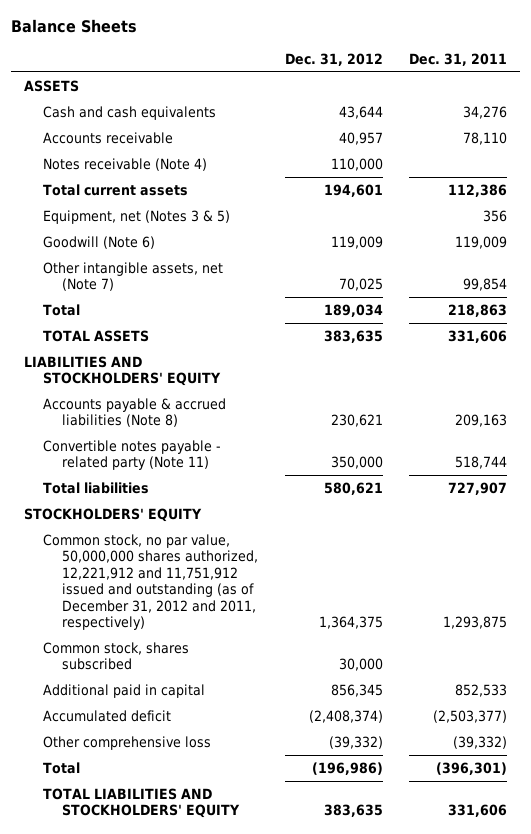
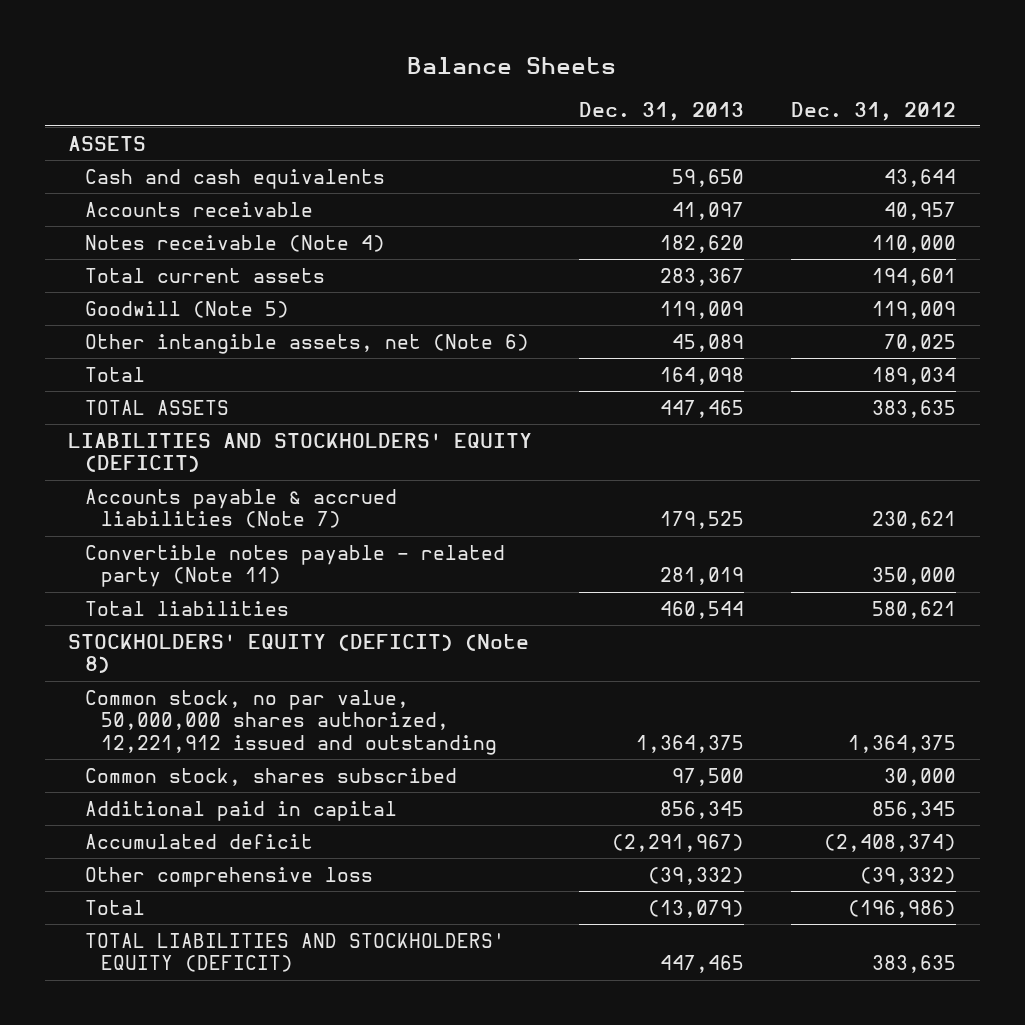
- | Dec. 31, 2012 | Dec. 31, 2011
+ | Dec. 31, 2013 | Dec. 31, 2012
- Equipment, net (Notes 3 & 5) | | 356
- Goodwill (Note 6) | 119,009 | 119,009
- Other intangible assets, net (Note 7) | 70,025 | 99,854
+ Goodwill (Note 5) | 119,009 | 119,009
+ Other intangible assets, net (Note 6) | 45,089 | 70,025
- LIABILITIES AND STOCKHOLDERS' EQUITY
- Accounts payable & accrued liabilities (Note 8) | 230,621 | 209,163
+ LIABILITIES AND STOCKHOLDERS' EQUITY (DEFICIT)
+ Accounts payable & accrued liabilities (Note 7) | 179,525 | 230,621
- STOCKHOLDERS' EQUITY
- Common stock, no par value, 50,000,000 shares authorized, 12,221,912 and 11,751,912 issued and outstanding (as of December 31, 2012 and 2011, respectively) | 1,364,375 | 1,293,875
+ STOCKHOLDERS' EQUITY (DEFICIT) (Note 8)
+ Common stock, no par value, 50,000,000 shares authorized, 12,221,912 issued and outstanding | 1,364,375 | 1,364,375
- TOTAL LIABILITIES AND STOCKHOLDERS' EQUITY | 383,635 | 331,606
+ TOTAL LIABILITIES AND STOCKHOLDERS' EQUITY (DEFICIT) | 447,465 | 383,635

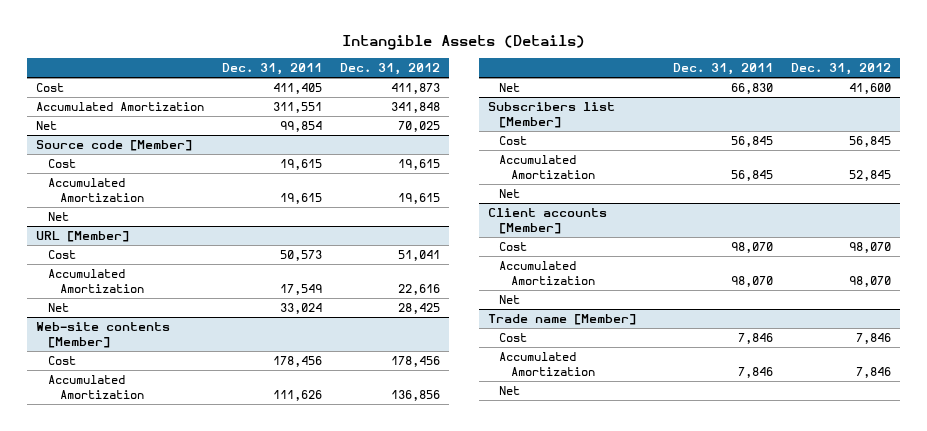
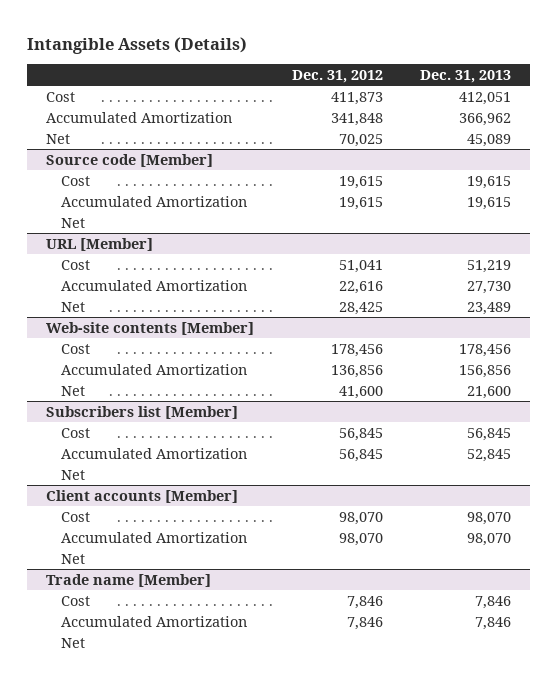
- | Dec. 31, 2011 | Dec. 31, 2012
+ | Dec. 31, 2012 | Dec. 31, 2013
@ Subscribers list [Member]
- Accumulated Amortization | 56,845 | 52,845
+ Accumulated Amortization | 56,845 | 52,845

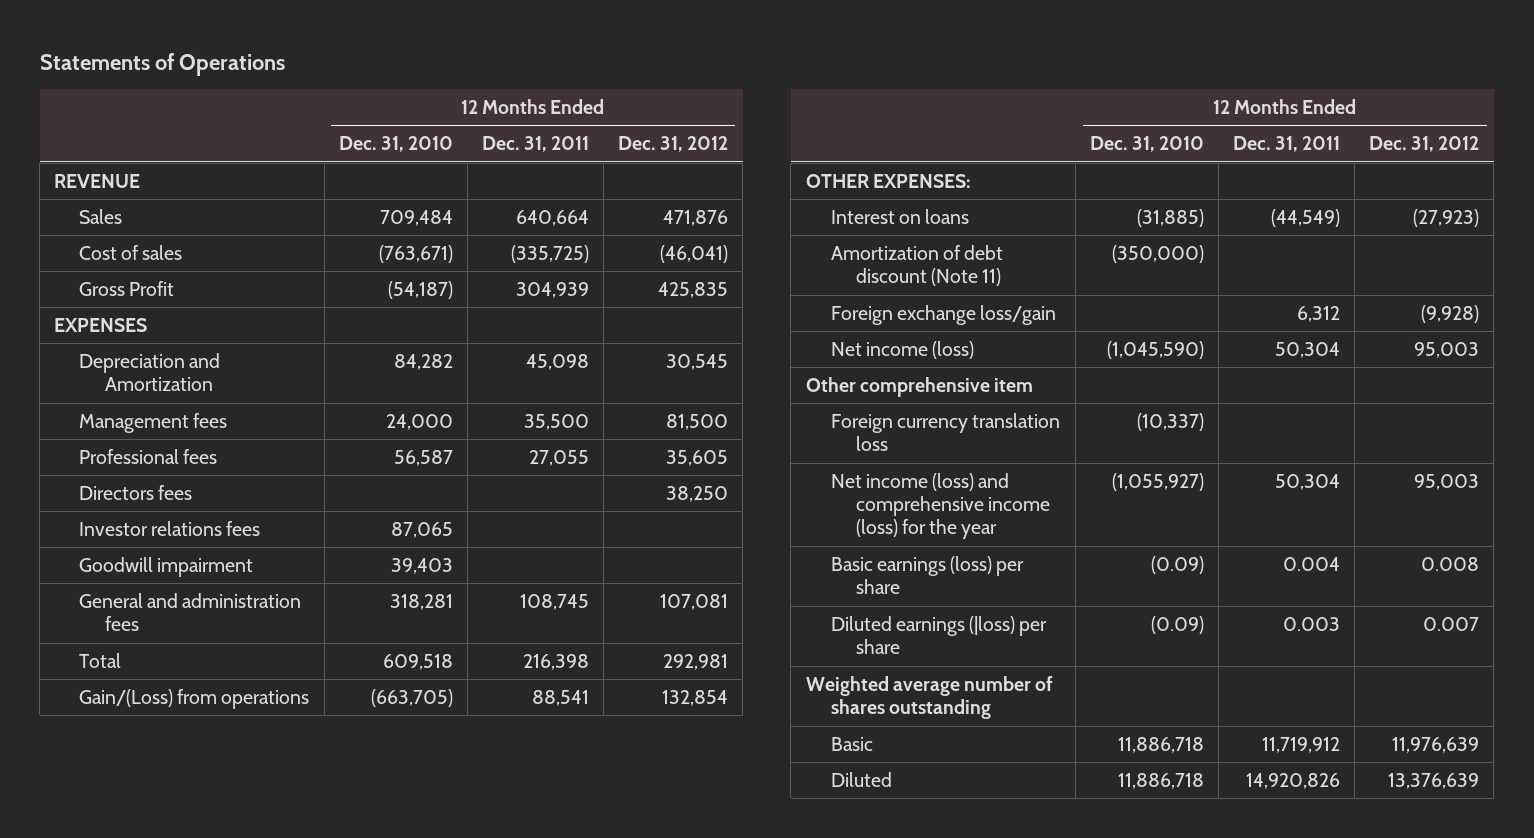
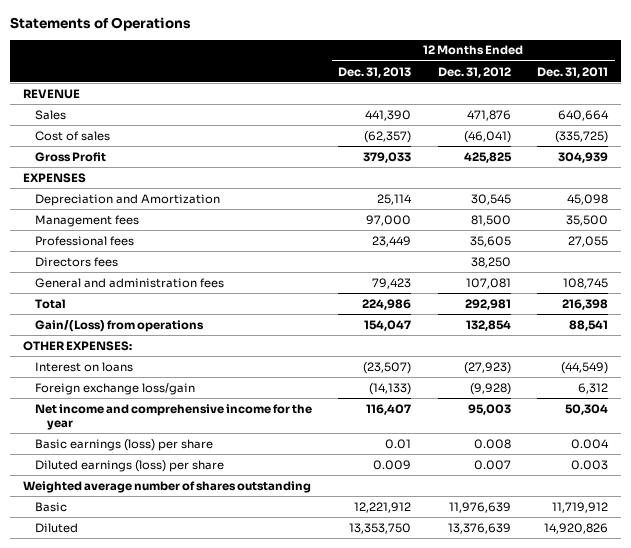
- | 12 Months Ended Dec. 31, 2010 | 12 Months Ended Dec. 31, 2011 | 12 Months Ended Dec. 31, 2012
+ | 12 Months Ended Dec. 31, 2013 | 12 Months Ended Dec. 31, 2012 | 12 Months Ended Dec. 31, 2011
- Gross Profit | (54,187) | 304,939 | 425,835
+ Gross Profit | 379,033 | 425,825 | 304,939
- Investor relations fees | 87,065 | |
- Goodwill impairment | 39,403 | |
- Amortization of debt discount (Note 11) | (350,000) | |
- Net income (loss) | (1,045,590) | 50,304 | 95,003
- Other comprehensive item
- Foreign currency translation loss | (10,337) | |
- Net income (loss) and comprehensive income (loss) for the year | (1,055,927) | 50,304 | 95,003
+ Net income and comprehensive income for the year | 116,407 | 95,003 | 50,304
- Diluted earnings (|loss) per share | (0.09) | 0.003 | 0.007
+ Diluted earnings (loss) per share | 0.009 | 0.007 | 0.003

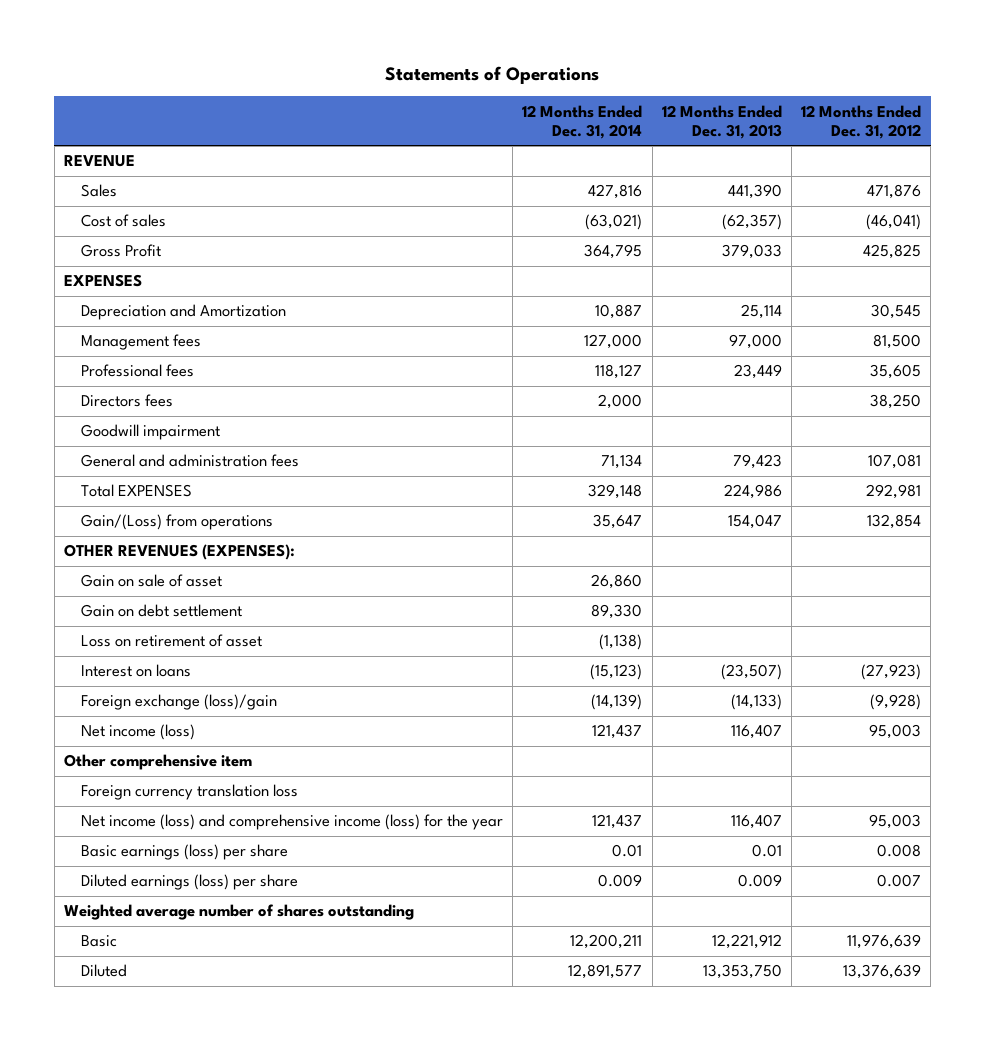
- | 12 Months Ended Dec. 31, 2013 | 12 Months Ended Dec. 31, 2012 | 12 Months Ended Dec. 31, 2011
+ | 12 Months Ended Dec. 31, 2014 | 12 Months Ended Dec. 31, 2013 | 12 Months Ended Dec. 31, 2012
+ Goodwill impairment
- Total | 224,986 | 292,981 | 216,398
+ Total EXPENSES | 329,148 | 224,986 | 292,981
- OTHER EXPENSES:
+ OTHER REVENUES (EXPENSES):
+ Gain on sale of asset | 26,860 | |
+ Gain on debt settlement | 89,330 | |
+ Loss on retirement of asset | (1,138) | |
- Foreign exchange loss/gain | (14,133) | (9,928) | 6,312
- Net income and comprehensive income for the year | 116,407 | 95,003 | 50,304
+ Foreign exchange (loss)/gain | (14,139) | (14,133) | (9,928)
+ Net income (loss) | 121,437 | 116,407 | 95,003
+ Other comprehensive item
+ Foreign currency translation loss
+ Net income (loss) and comprehensive income (loss) for the year | 121,437 | 116,407 | 95,003

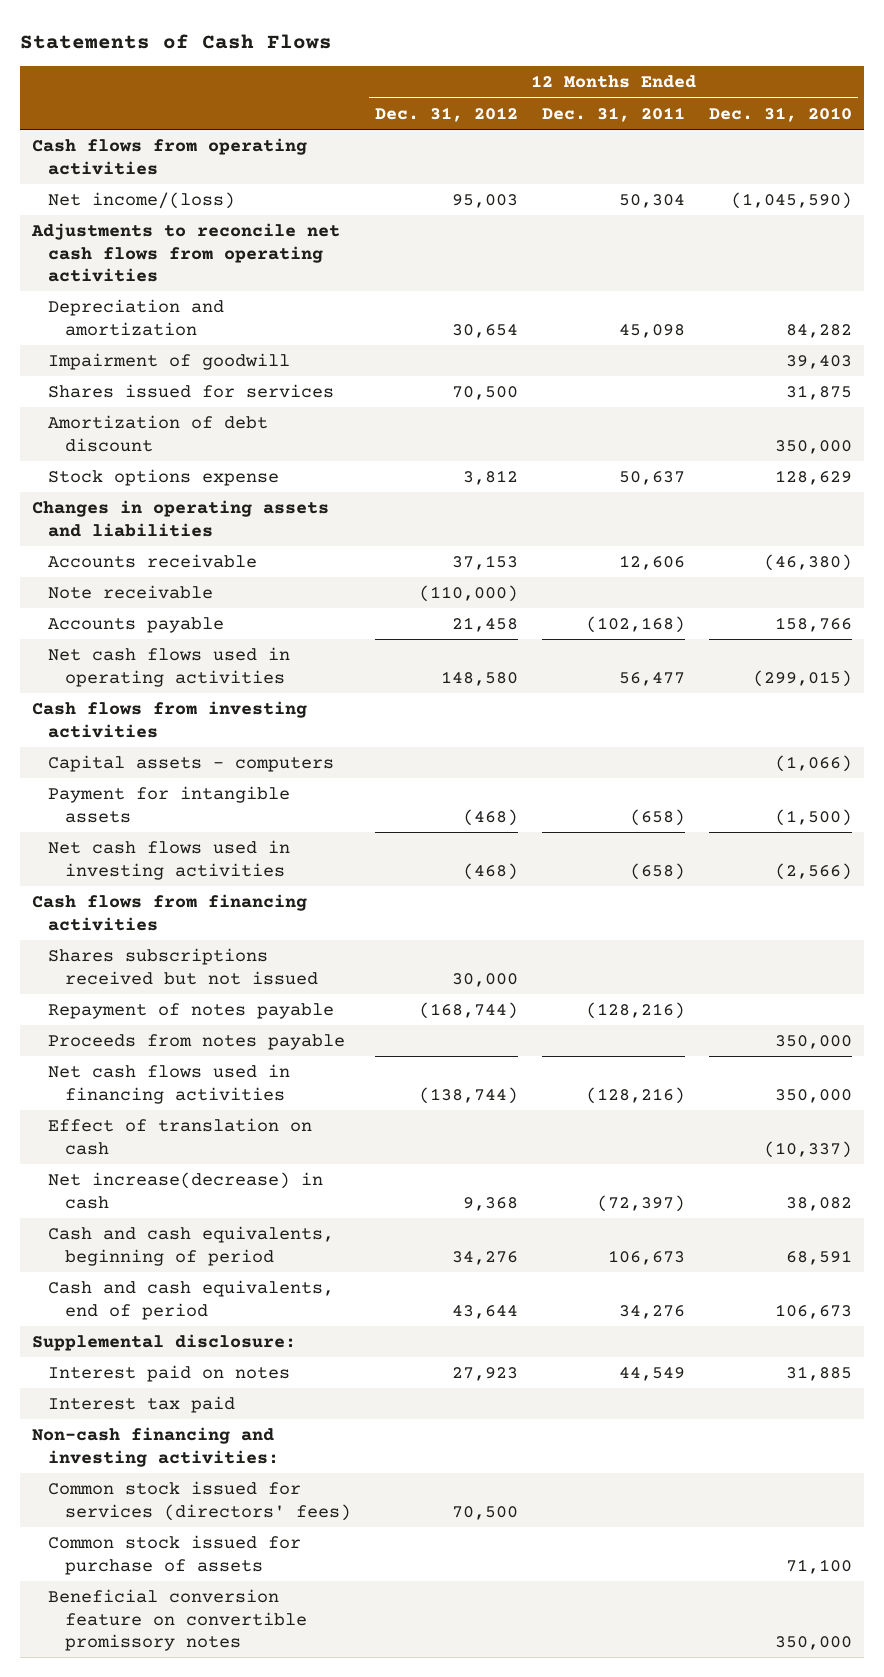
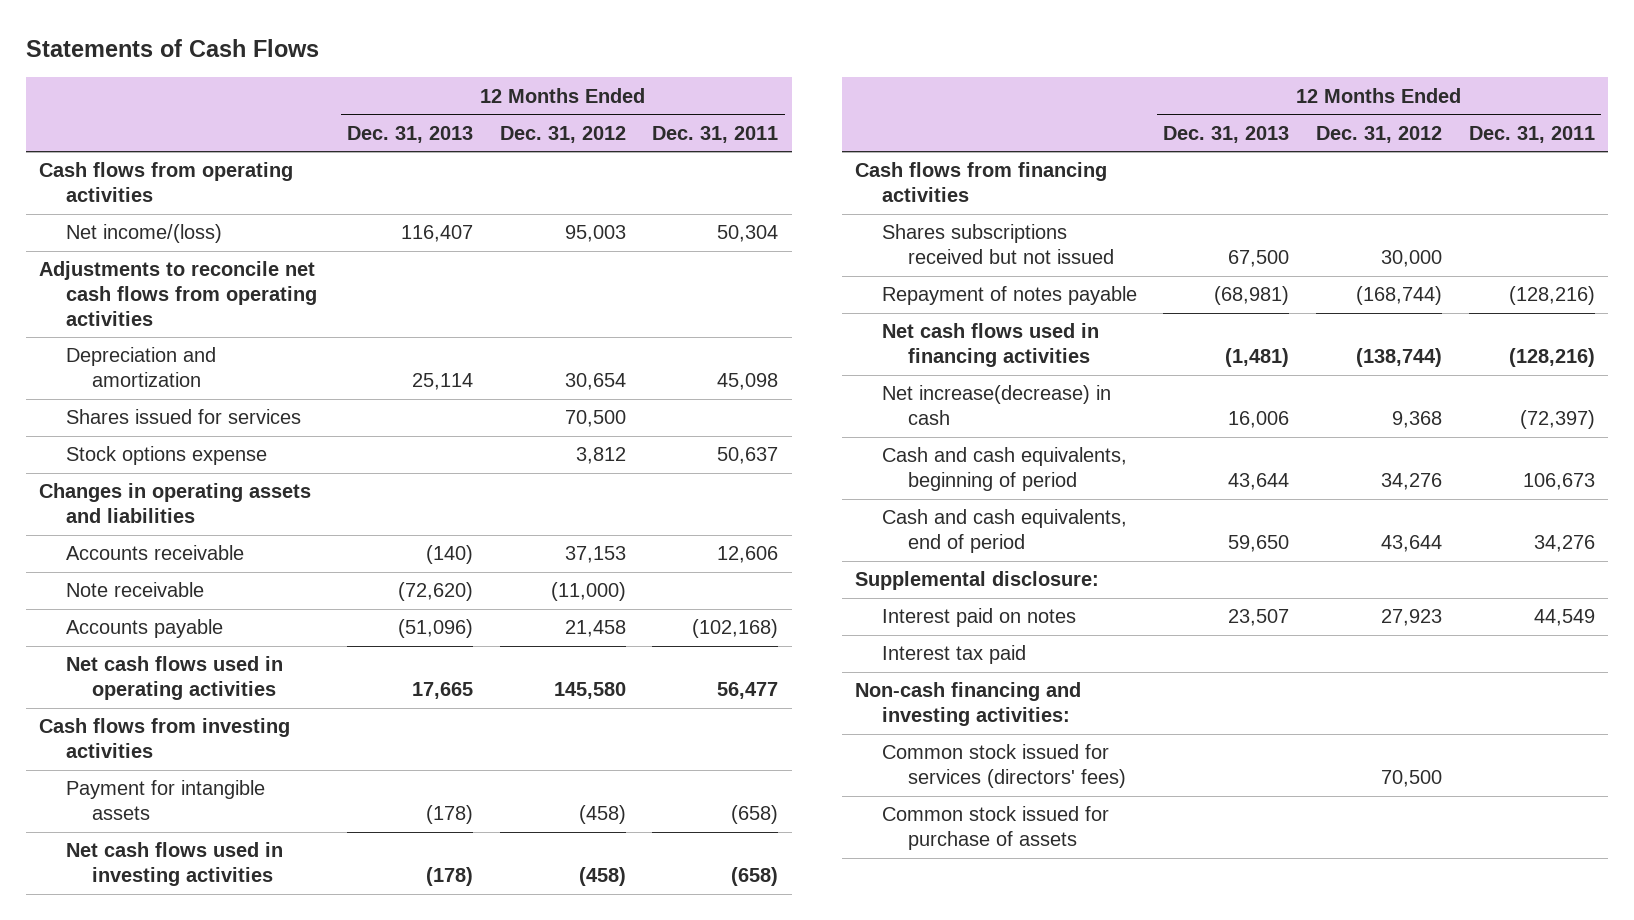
- | 12 Months Ended Dec. 31, 2012 | 12 Months Ended Dec. 31, 2011 | 12 Months Ended Dec. 31, 2010
+ | 12 Months Ended Dec. 31, 2013 | 12 Months Ended Dec. 31, 2012 | 12 Months Ended Dec. 31, 2011
- Impairment of goodwill | | | 39,403
- Amortization of debt discount | | | 350,000
- Note receivable | (110,000) | |
+ Note receivable | (72,620) | (11,000) |
- Net cash flows used in operating activities | 148,580 | 56,477 | (299,015)
+ Net cash flows used in operating activities | 17,665 | 145,580 | 56,477
- Capital assets - computers | | | (1,066)
- Payment for intangible assets | (468) | (658) | (1,500)
- Net cash flows used in investing activities | (468) | (658) | (2,566)
+ Payment for intangible assets | (178) | (458) | (658)
+ Net cash flows used in investing activities | (178) | (458) | (658)
- Proceeds from notes payable | | | 350,000
- Effect of translation on cash | | | (10,337)
- Beneficial conversion feature on convertible promissory notes | | | 350,000

